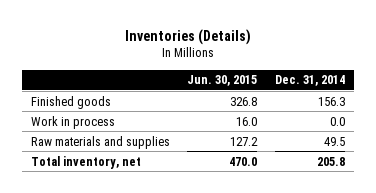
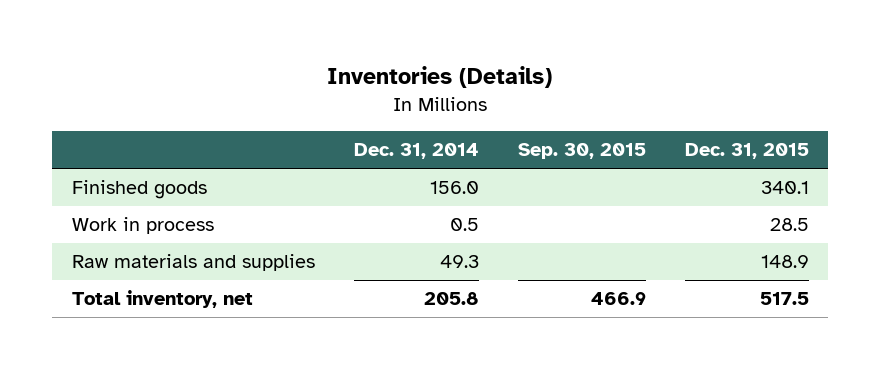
- | Jun. 30, 2015 | Dec. 31, 2014
+ | Dec. 31, 2014 | Sep. 30, 2015 | Dec. 31, 2015
- Finished goods | 326.8 | 156.3
- Work in process | 16.0 | 0.0
- Raw materials and supplies | 127.2 | 49.5
+ Finished goods | 156.0 | | 340.1
+ Work in process | 0.5 | | 28.5
+ Raw materials and supplies | 49.3 | | 148.9

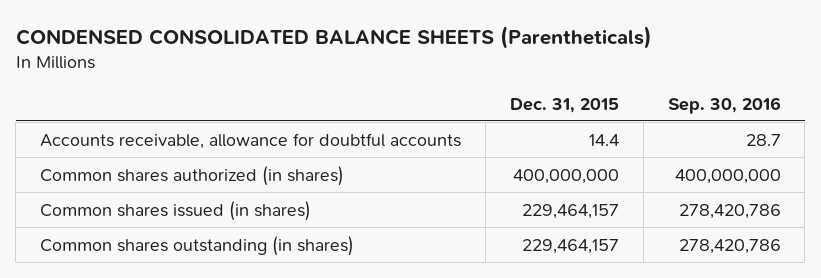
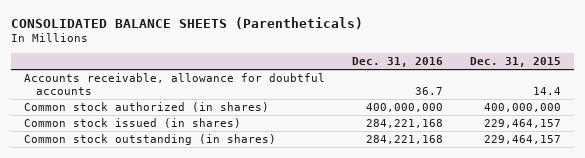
- CONDENSED CONSOLIDATED BALANCE SHEETS (Parentheticals)
+ CONSOLIDATED BALANCE SHEETS (Parentheticals)
- | Dec. 31, 2015 | Sep. 30, 2016
+ | Dec. 31, 2016 | Dec. 31, 2015
- Common shares authorized (in shares) | 400,000,000 | 400,000,000
- Common shares issued (in shares) | 229,464,157 | 278,420,786
- Common shares outstanding (in shares) | 229,464,157 | 278,420,786
+ Common stock authorized (in shares) | 400,000,000 | 400,000,000
+ Common stock issued (in shares) | 284,221,168 | 229,464,157
+ Common stock outstanding (in shares) | 284,221,168 | 229,464,157

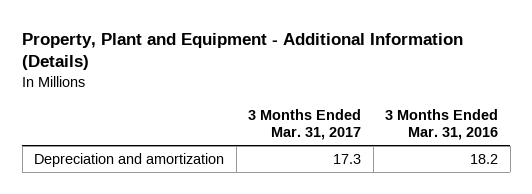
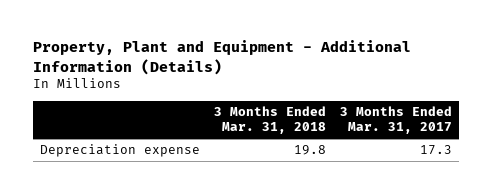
- | 3 Months Ended Mar. 31, 2017 | 3 Months Ended Mar. 31, 2016
+ | 3 Months Ended Mar. 31, 2018 | 3 Months Ended Mar. 31, 2017
- Depreciation and amortization | 17.3 | 18.2
+ Depreciation expense | 19.8 | 17.3

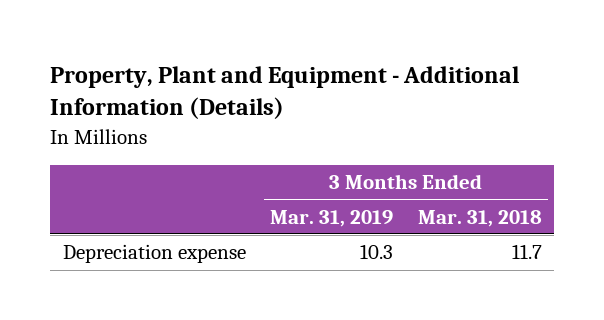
- | 3 Months Ended Mar. 31, 2018 | 3 Months Ended Mar. 31, 2017
+ | 3 Months Ended Mar. 31, 2019 | 3 Months Ended Mar. 31, 2018
- Depreciation expense | 19.8 | 17.3
+ Depreciation expense | 10.3 | 11.7

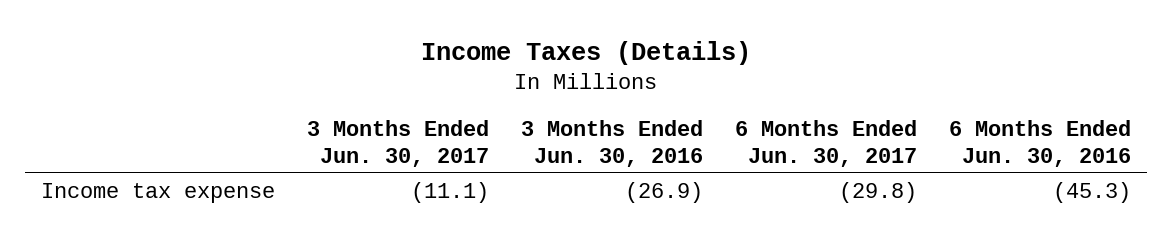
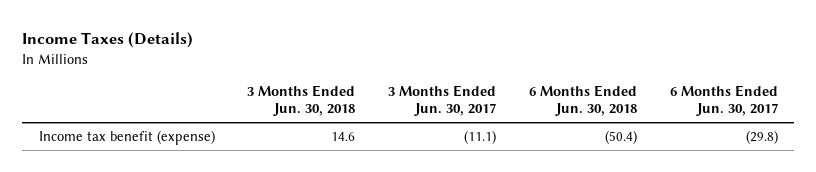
- | 3 Months Ended Jun. 30, 2017 | 3 Months Ended Jun. 30, 2016 | 6 Months Ended Jun. 30, 2017 | 6 Months Ended Jun. 30, 2016
+ | 3 Months Ended Jun. 30, 2018 | 3 Months Ended Jun. 30, 2017 | 6 Months Ended Jun. 30, 2018 | 6 Months Ended Jun. 30, 2017
- Income tax expense | (11.1) | (26.9) | (29.8) | (45.3)
+ Income tax benefit (expense) | 14.6 | (11.1) | (50.4) | (29.8)

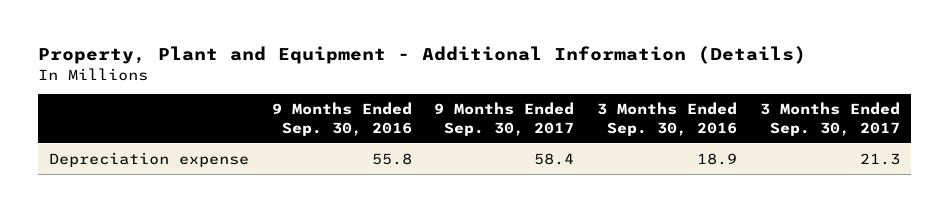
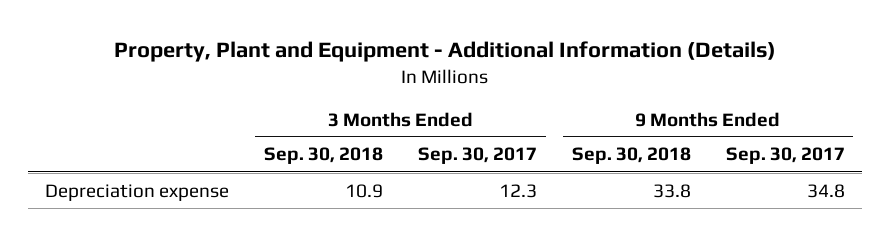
- | 9 Months Ended Sep. 30, 2016 | 9 Months Ended Sep. 30, 2017 | 3 Months Ended Sep. 30, 2016 | 3 Months Ended Sep. 30, 2017
+ | 3 Months Ended Sep. 30, 2018 | 3 Months Ended Sep. 30, 2017 | 9 Months Ended Sep. 30, 2018 | 9 Months Ended Sep. 30, 2017
- Depreciation expense | 55.8 | 58.4 | 18.9 | 21.3
+ Depreciation expense | 10.9 | 12.3 | 33.8 | 34.8

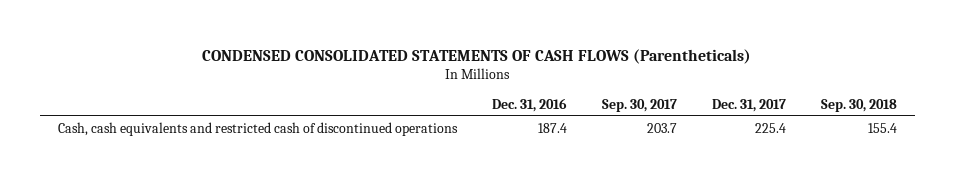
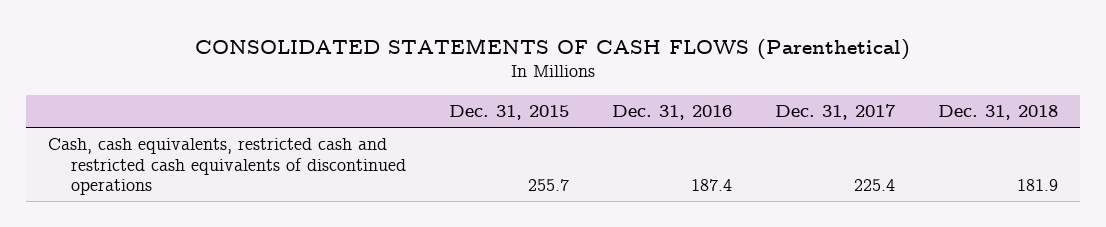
- CONDENSED CONSOLIDATED STATEMENTS OF CASH FLOWS (Parentheticals)
+ CONSOLIDATED STATEMENTS OF CASH FLOWS (Parenthetical)
- | Dec. 31, 2016 | Sep. 30, 2017 | Dec. 31, 2017 | Sep. 30, 2018
+ | Dec. 31, 2015 | Dec. 31, 2016 | Dec. 31, 2017 | Dec. 31, 2018
- Cash, cash equivalents and restricted cash of discontinued operations | 187.4 | 203.7 | 225.4 | 155.4
+ Cash, cash equivalents, restricted cash and restricted cash equivalents of discontinued operations | 255.7 | 187.4 | 225.4 | 181.9

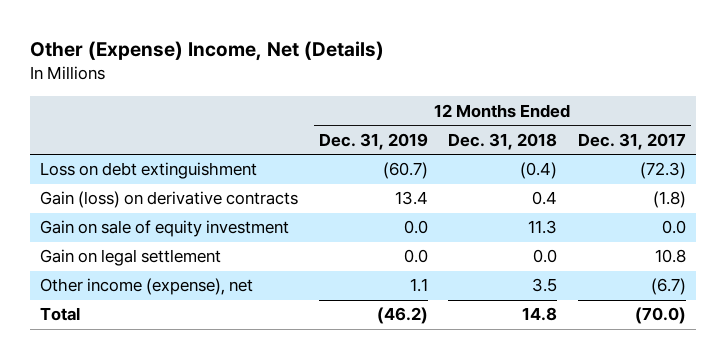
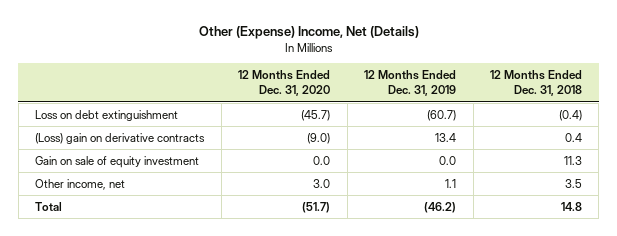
- | 12 Months Ended Dec. 31, 2019 | 12 Months Ended Dec. 31, 2018 | 12 Months Ended Dec. 31, 2017
+ | 12 Months Ended Dec. 31, 2020 | 12 Months Ended Dec. 31, 2019 | 12 Months Ended Dec. 31, 2018
- Gain (loss) on derivative contracts | 13.4 | 0.4 | (1.8)
+ (Loss) gain on derivative contracts | (9.0) | 13.4 | 0.4
- Gain on legal settlement | 0.0 | 0.0 | 10.8
- Other income (expense), net | 1.1 | 3.5 | (6.7)
+ Other income, net | 3.0 | 1.1 | 3.5

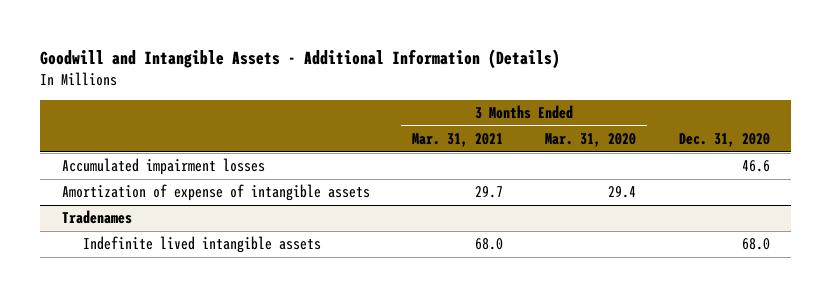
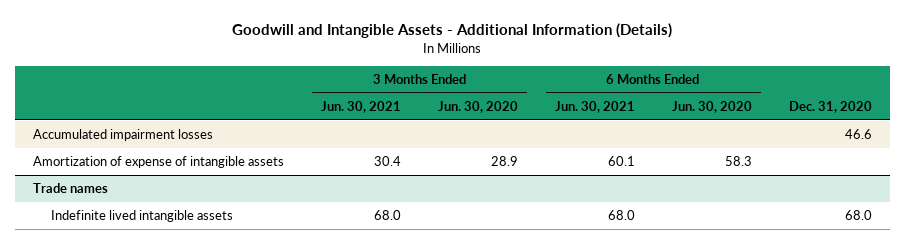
- | 3 Months Ended Mar. 31, 2021 | 3 Months Ended Mar. 31, 2020 | Dec. 31, 2020
+ | 3 Months Ended Jun. 30, 2021 | 3 Months Ended Jun. 30, 2020 | 6 Months Ended Jun. 30, 2021 | 6 Months Ended Jun. 30, 2020 | Dec. 31, 2020
- Tradenames
+ Trade names

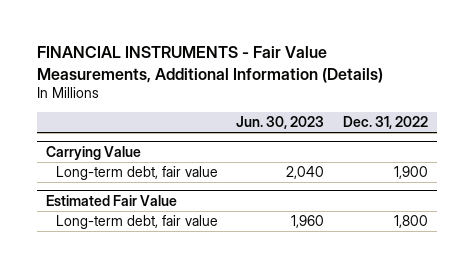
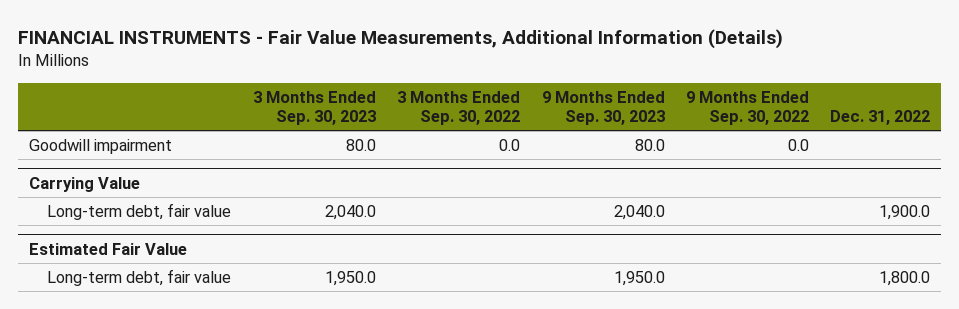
- | Jun. 30, 2023 | Dec. 31, 2022
+ | 3 Months Ended Sep. 30, 2023 | 3 Months Ended Sep. 30, 2022 | 9 Months Ended Sep. 30, 2023 | 9 Months Ended Sep. 30, 2022 | Dec. 31, 2022
+ Goodwill impairment | 80.0 | 0.0 | 80.0 | 0.0 |
@ Carrying Value
- Long-term debt, fair value | 2,040 | 1,900
+ Long-term debt, fair value | 2,040.0 | | 2,040.0 | | 1,900.0
@ Estimated Fair Value
- Long-term debt, fair value | 1,960 | 1,800
+ Long-term debt, fair value | 1,950.0 | | 1,950.0 | | 1,800.0

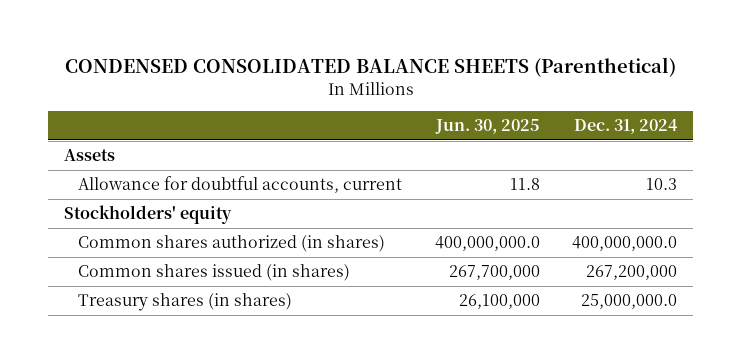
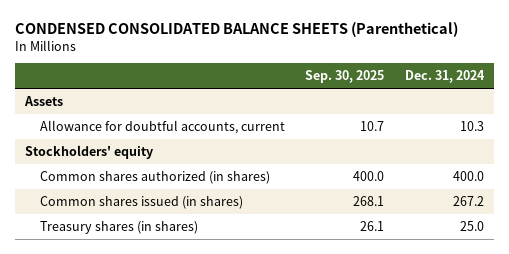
- | Jun. 30, 2025 | Dec. 31, 2024
+ | Sep. 30, 2025 | Dec. 31, 2024
- Common shares authorized (in shares) | 400,000,000.0 | 400,000,000.0
- Common shares issued (in shares) | 267,700,000 | 267,200,000
- Treasury shares (in shares) | 26,100,000 | 25,000,000.0
+ Common shares authorized (in shares) | 400.0 | 400.0
+ Common shares issued (in shares) | 268.1 | 267.2
+ Treasury shares (in shares) | 26.1 | 25.0

